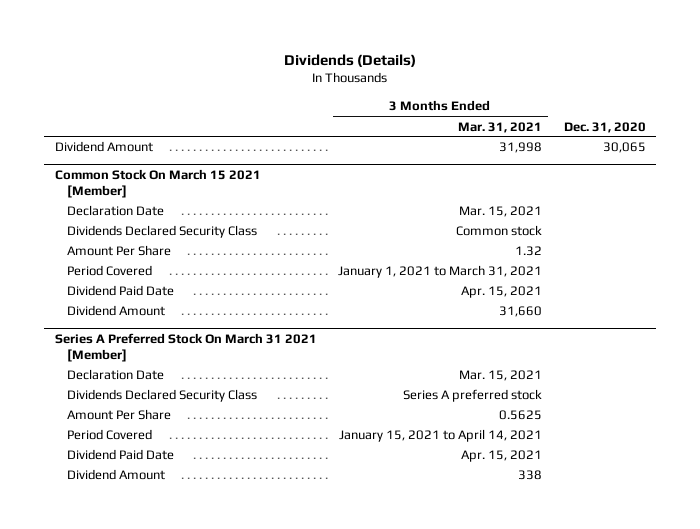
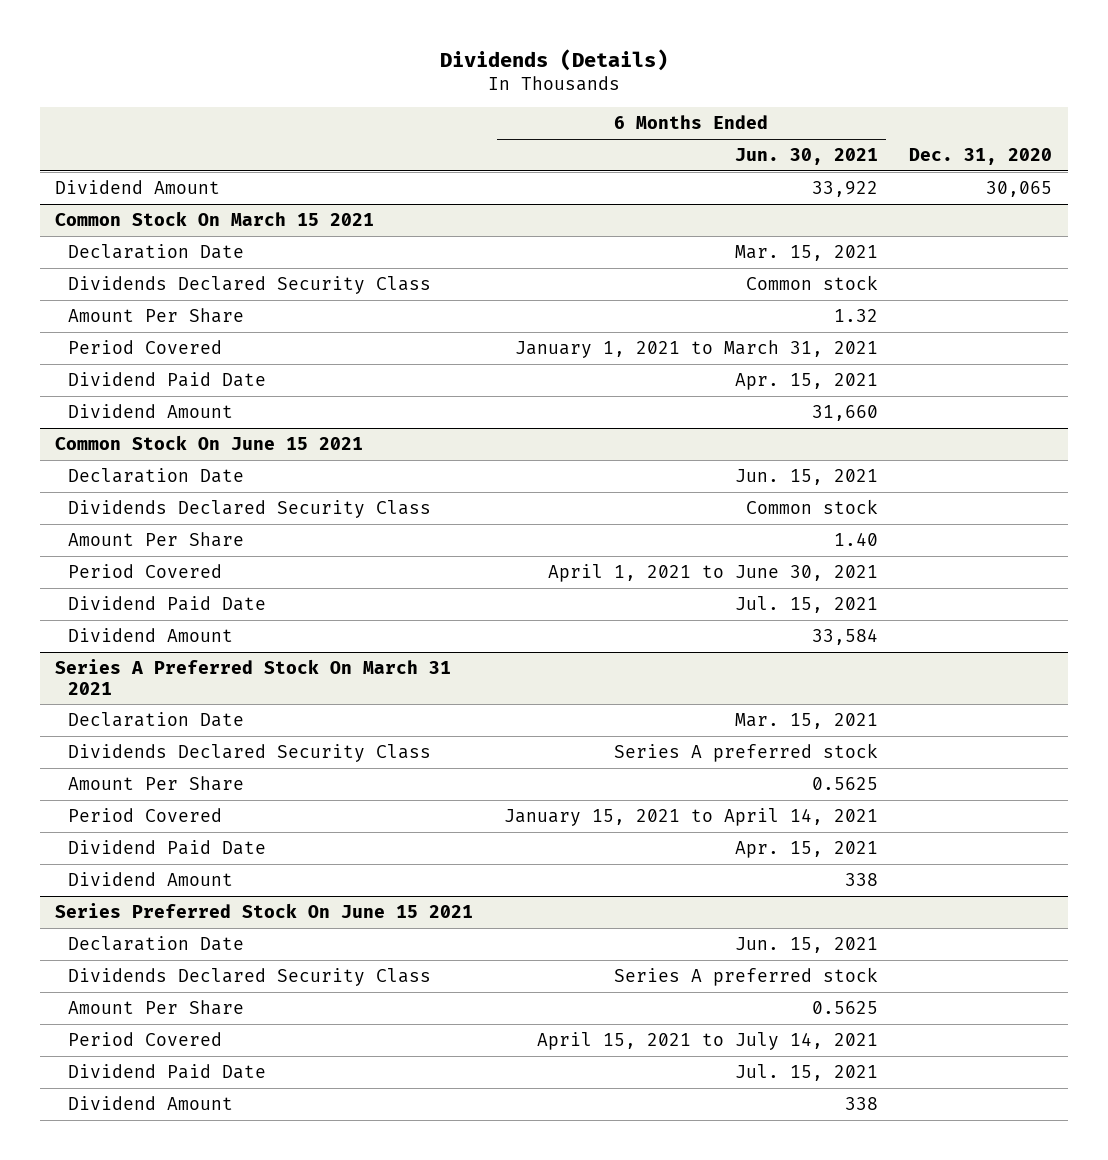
- | 3 Months Ended Mar. 31, 2021 | Dec. 31, 2020
+ | 6 Months Ended Jun. 30, 2021 | Dec. 31, 2020
- Common Stock On March 15 2021 [Member]
+ Common Stock On March 15 2021
- Series A Preferred Stock On March 31 2021 [Member]
+ Common Stock On June 15 2021
+ Declaration Date | Jun. 15, 2021 |
+ Dividends Declared Security Class | Common stock |
+ Amount Per Share | 1.40 |
+ Period Covered | April 1, 2021 to June 30, 2021 |
+ Dividend Paid Date | Jul. 15, 2021 |
+ Dividend Amount | 33,584 |
+ Series A Preferred Stock On March 31 2021
+ Series Preferred Stock On June 15 2021
+ Declaration Date | Jun. 15, 2021 |
+ Dividends Declared Security Class | Series A preferred stock |
+ Amount Per Share | 0.5625 |
+ Period Covered | April 15, 2021 to July 14, 2021 |
+ Dividend Paid Date | Jul. 15, 2021 |
+ Dividend Amount | 338 |

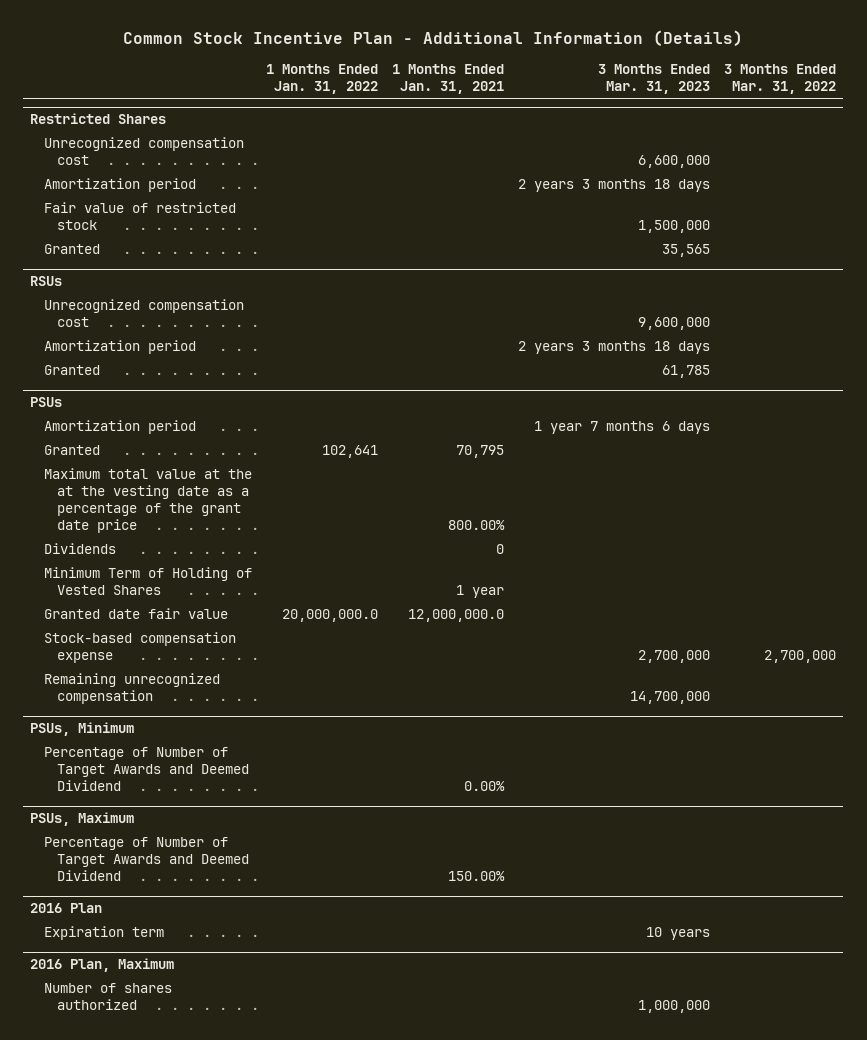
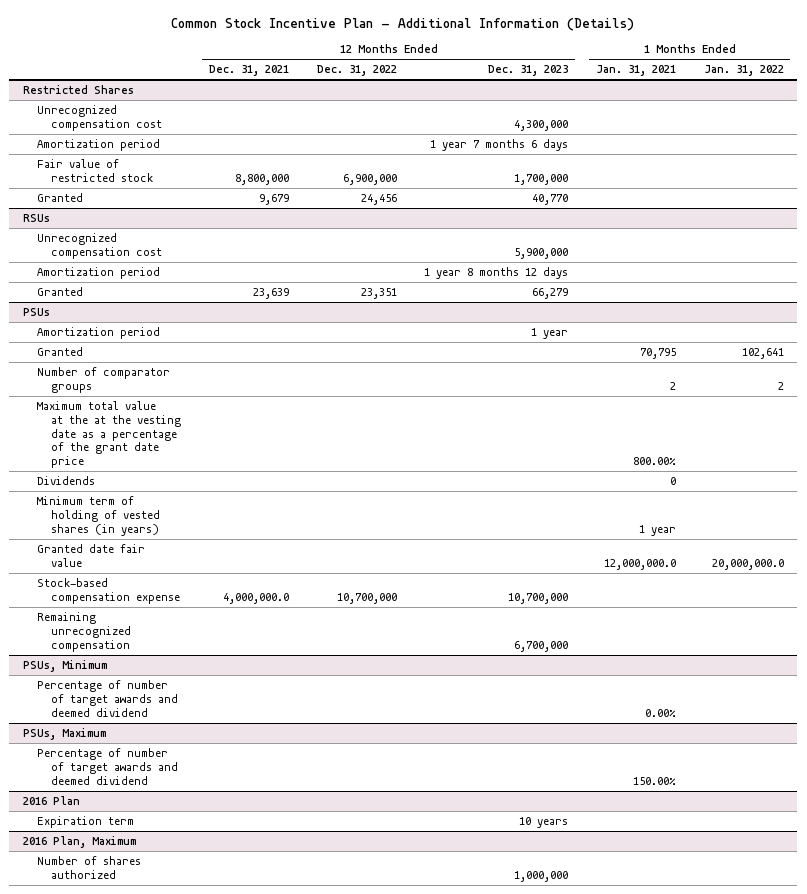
- | 1 Months Ended Jan. 31, 2022 | 1 Months Ended Jan. 31, 2021 | 3 Months Ended Mar. 31, 2023 | 3 Months Ended Mar. 31, 2022
+ | 12 Months Ended Dec. 31, 2021 | 12 Months Ended Dec. 31, 2022 | 12 Months Ended Dec. 31, 2023 | 1 Months Ended Jan. 31, 2021 | 1 Months Ended Jan. 31, 2022
@ PSUs
+ Number of comparator groups | | | | 2 | 2
- Minimum Term of Holding of Vested Shares | | 1 year | |
+ Minimum term of holding of vested shares (in years) | | | | 1 year |
@ PSUs, Minimum
- Percentage of Number of Target Awards and Deemed Dividend | | 0.00% | |
+ Percentage of number of target awards and deemed dividend | | | | 0.00% |
@ PSUs, Maximum
- Percentage of Number of Target Awards and Deemed Dividend | | 150.00% | |
+ Percentage of number of target awards and deemed dividend | | | | 150.00% |

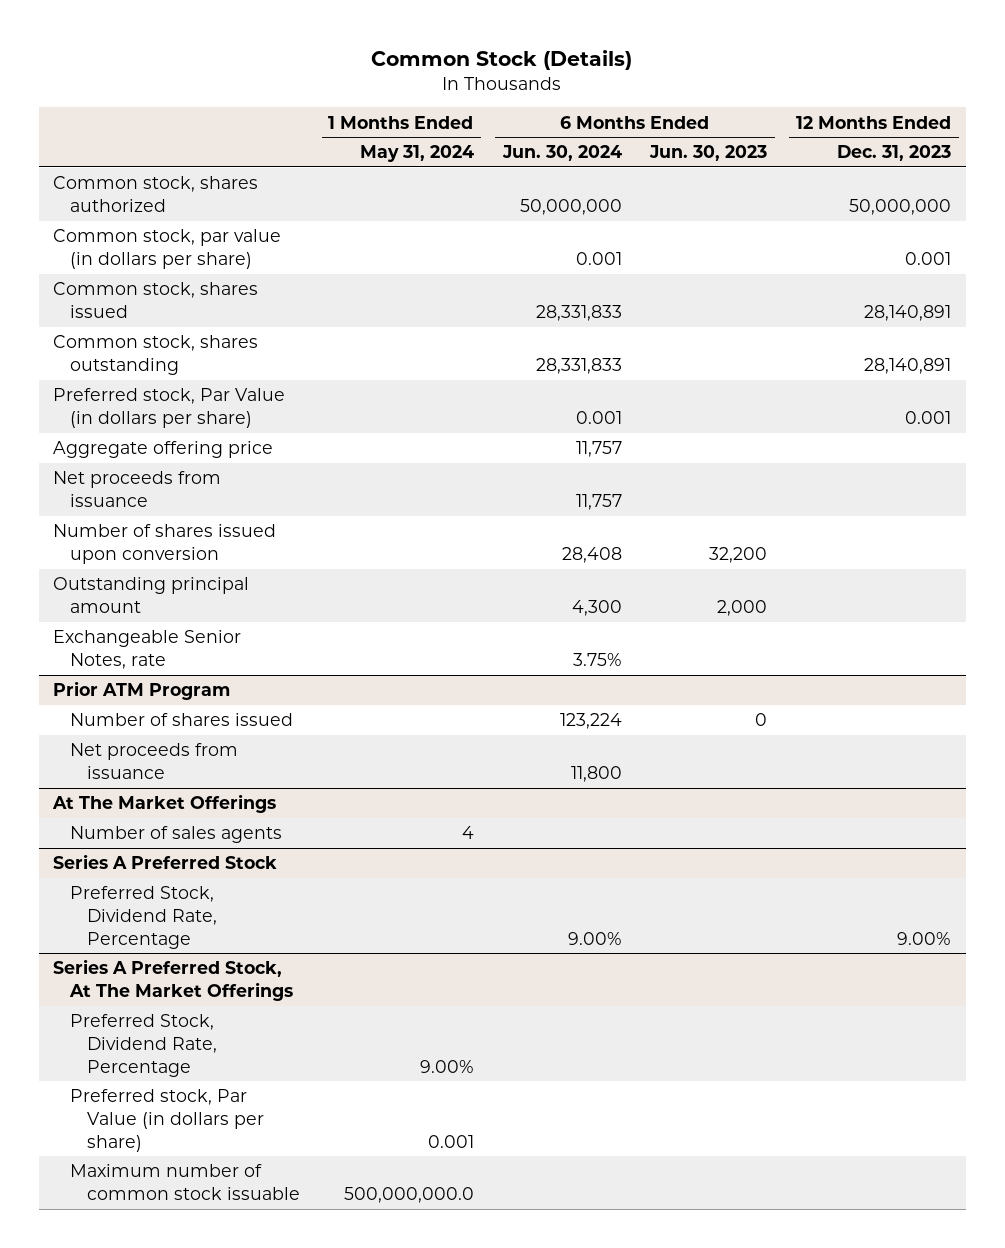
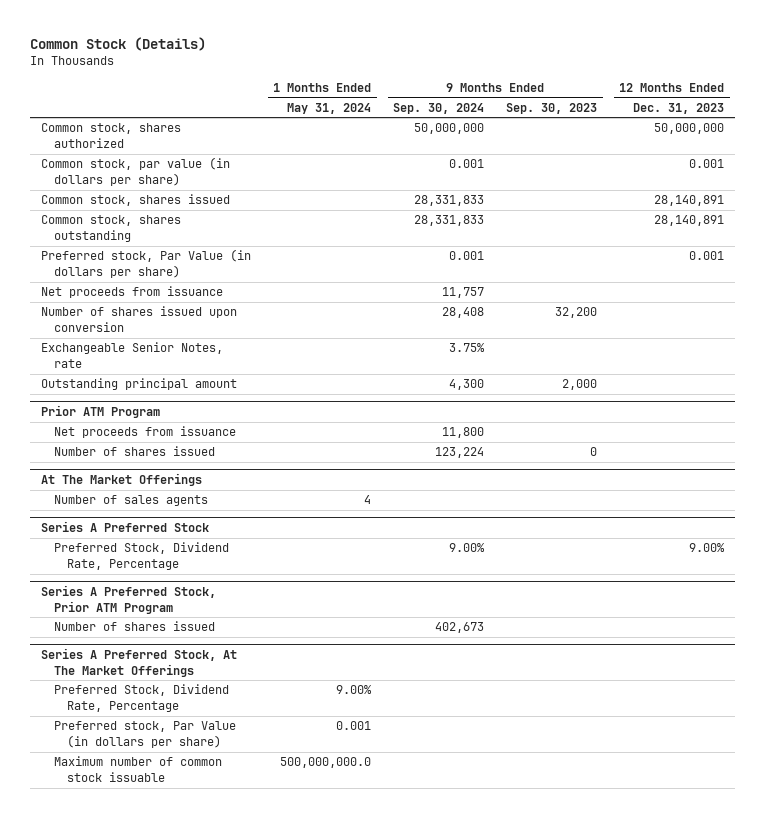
- | 1 Months Ended May 31, 2024 | 6 Months Ended Jun. 30, 2024 | 6 Months Ended Jun. 30, 2023 | 12 Months Ended Dec. 31, 2023
+ | 1 Months Ended May 31, 2024 | 9 Months Ended Sep. 30, 2024 | 9 Months Ended Sep. 30, 2023 | 12 Months Ended Dec. 31, 2023
- Aggregate offering price | | 11,757 | |
moved down: Outstanding principal amount | | 4,300 | 2,000 |
@ Prior ATM Program
moved down: Number of shares issued | | 123,224 | 0 |
+ Series A Preferred Stock, Prior ATM Program
+ Number of shares issued | | 402,673 | |

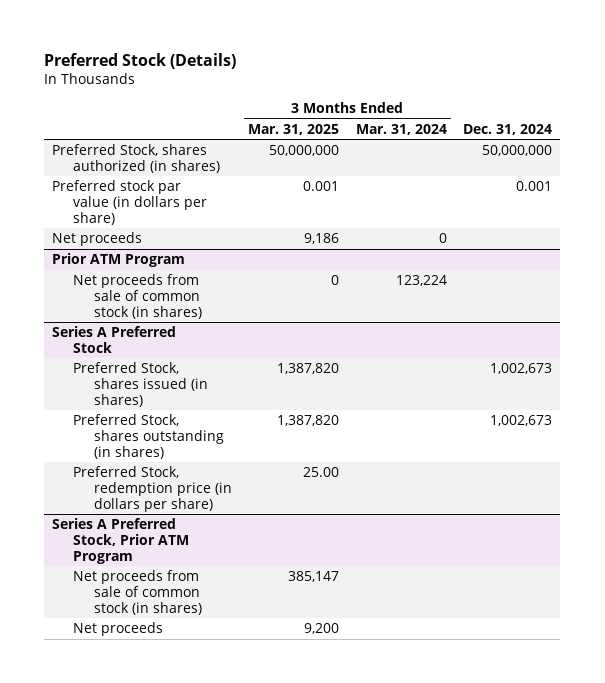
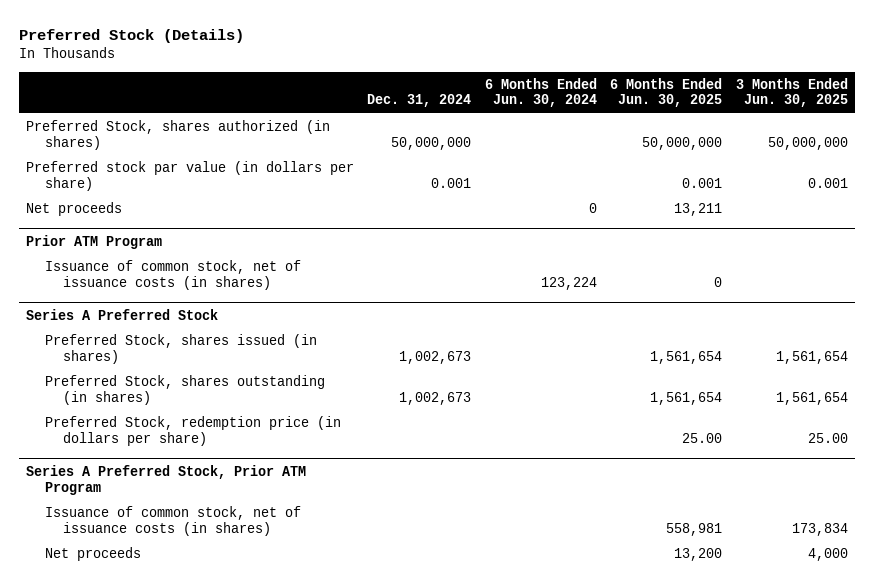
- | 3 Months Ended Mar. 31, 2025 | 3 Months Ended Mar. 31, 2024 | Dec. 31, 2024
+ | Dec. 31, 2024 | 6 Months Ended Jun. 30, 2024 | 6 Months Ended Jun. 30, 2025 | 3 Months Ended Jun. 30, 2025
@ Prior ATM Program
- Net proceeds from sale of common stock (in shares) | 0 | 123,224 |
+ Issuance of common stock, net of issuance costs (in shares) | | 123,224 | 0 |
@ Series A Preferred Stock, Prior ATM Program
- Net proceeds from sale of common stock (in shares) | 385,147 | |
+ Issuance of common stock, net of issuance costs (in shares) | | | 558,981 | 173,834

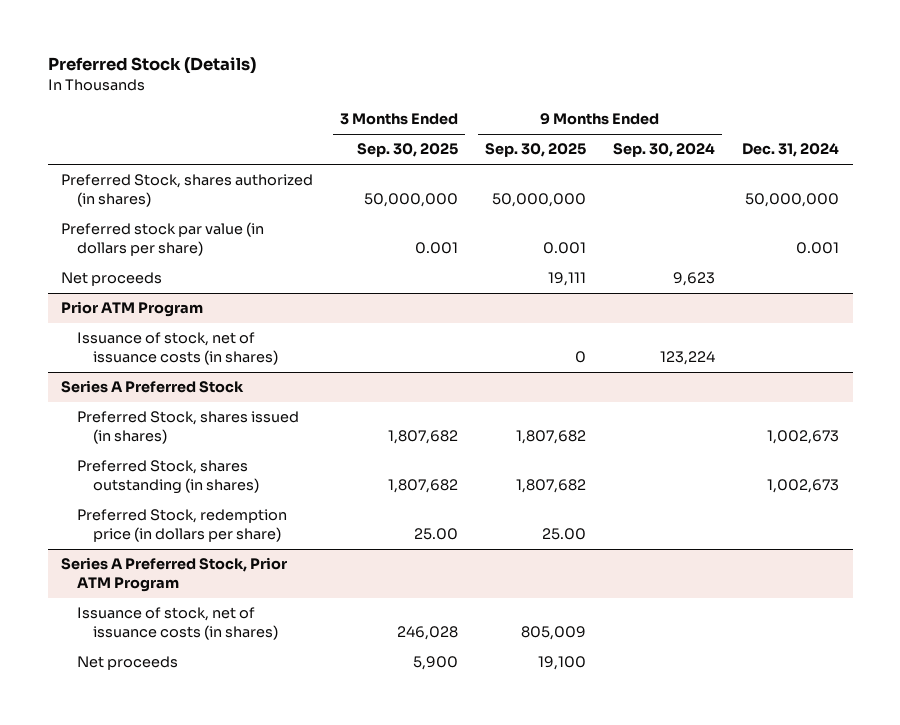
- | Dec. 31, 2024 | 6 Months Ended Jun. 30, 2024 | 6 Months Ended Jun. 30, 2025 | 3 Months Ended Jun. 30, 2025
+ | 3 Months Ended Sep. 30, 2025 | 9 Months Ended Sep. 30, 2025 | 9 Months Ended Sep. 30, 2024 | Dec. 31, 2024
@ Prior ATM Program
- Issuance of common stock, net of issuance costs (in shares) | | 123,224 | 0 |
+ Issuance of stock, net of issuance costs (in shares) | | 0 | 123,224 |
@ Series A Preferred Stock, Prior ATM Program
- Issuance of common stock, net of issuance costs (in shares) | | | 558,981 | 173,834
+ Issuance of stock, net of issuance costs (in shares) | 246,028 | 805,009 | |

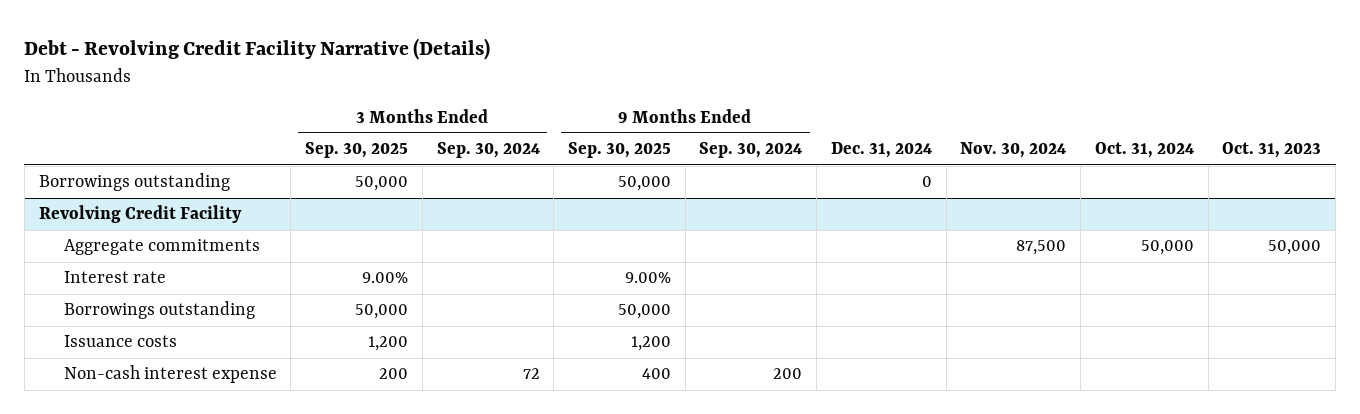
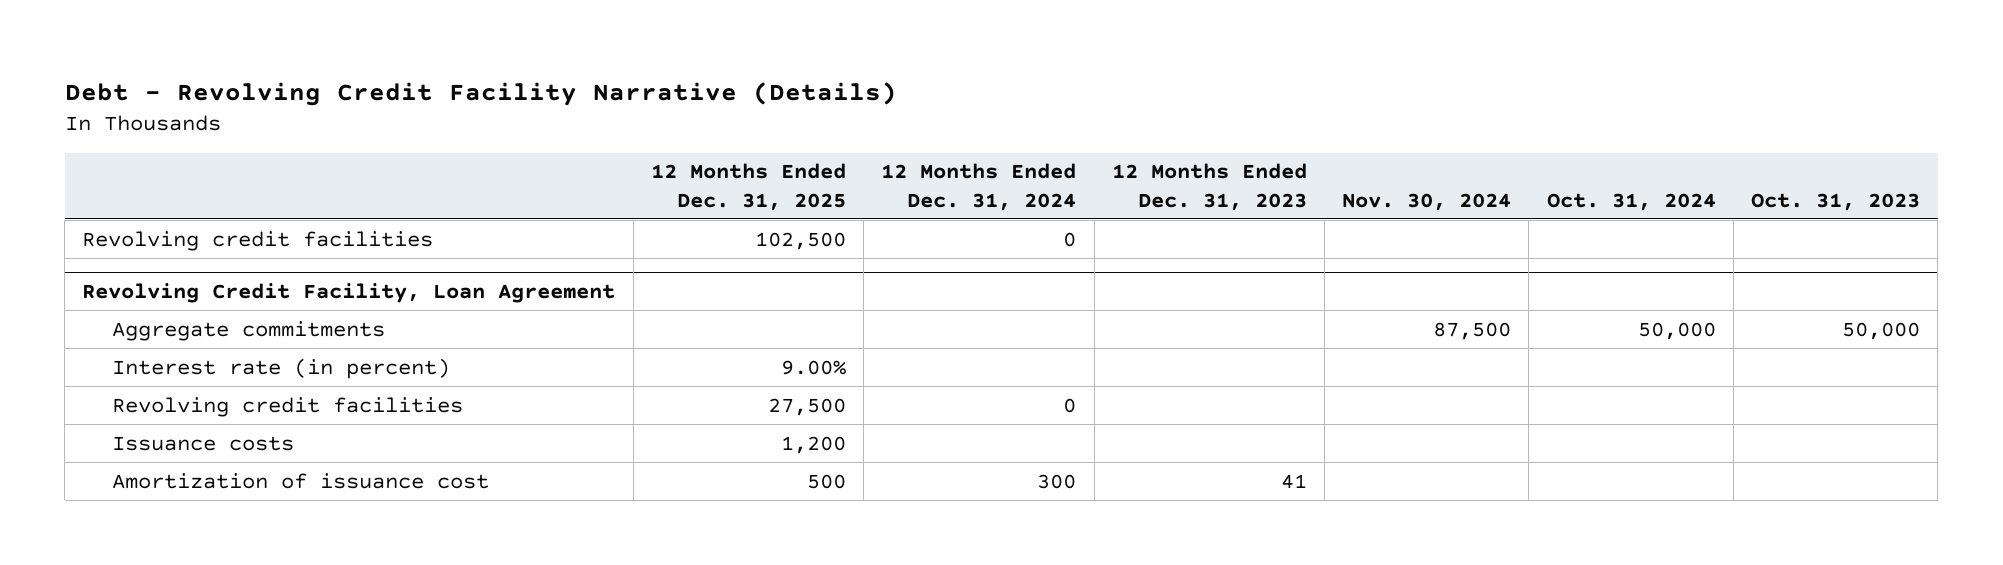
- | 3 Months Ended Sep. 30, 2025 | 3 Months Ended Sep. 30, 2024 | 9 Months Ended Sep. 30, 2025 | 9 Months Ended Sep. 30, 2024 | Dec. 31, 2024 | Nov. 30, 2024 | Oct. 31, 2024 | Oct. 31, 2023
+ | 12 Months Ended Dec. 31, 2025 | 12 Months Ended Dec. 31, 2024 | 12 Months Ended Dec. 31, 2023 | Nov. 30, 2024 | Oct. 31, 2024 | Oct. 31, 2023
- Borrowings outstanding | 50,000 | | 50,000 | | 0 | | |
- Revolving Credit Facility
+ Revolving credit facilities | 102,500 | 0 | | | |
+ Revolving Credit Facility, Loan Agreement
- Interest rate | 9.00% | | 9.00% | | | | |
- Borrowings outstanding | 50,000 | | 50,000 | | | | |
+ Interest rate (in percent) | 9.00% | | | | |
+ Revolving credit facilities | 27,500 | 0 | | | |
- Non-cash interest expense | 200 | 72 | 400 | 200 | | | |
+ Amortization of issuance cost | 500 | 300 | 41 | | |

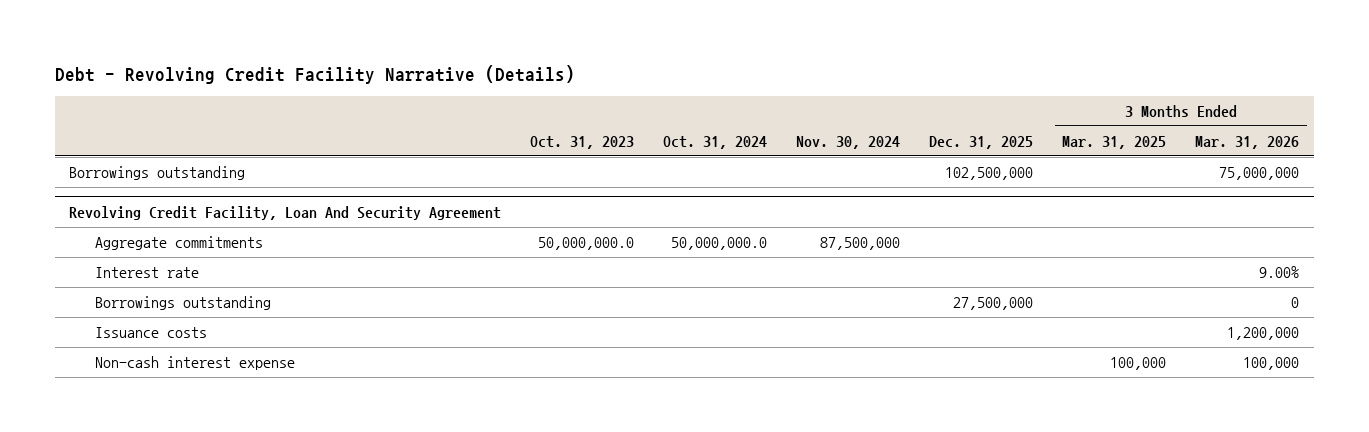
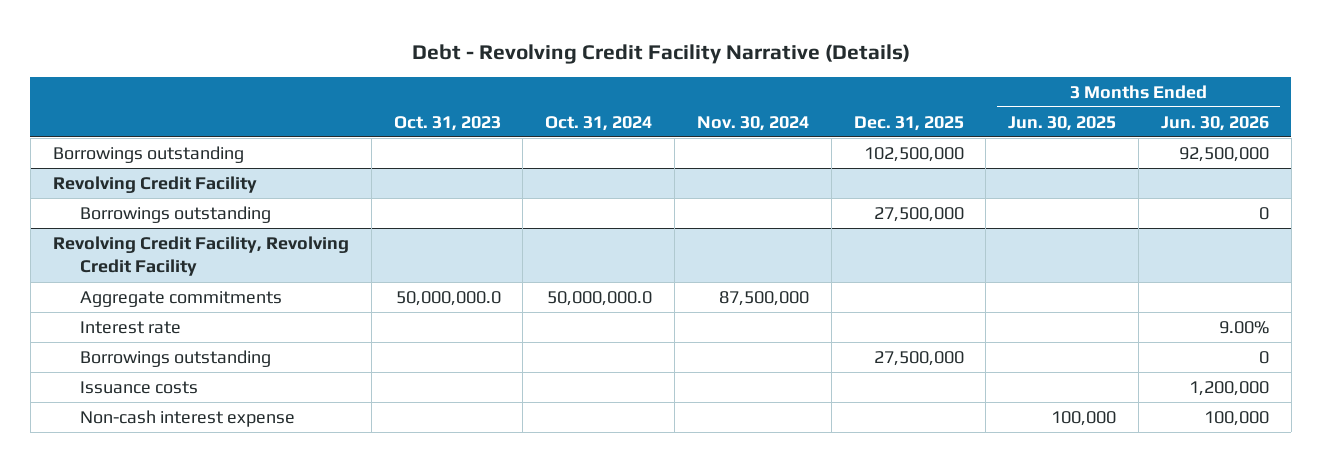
- | Oct. 31, 2023 | Oct. 31, 2024 | Nov. 30, 2024 | Dec. 31, 2025 | 3 Months Ended Mar. 31, 2025 | 3 Months Ended Mar. 31, 2026
+ | Oct. 31, 2023 | Oct. 31, 2024 | Nov. 30, 2024 | Dec. 31, 2025 | 3 Months Ended Jun. 30, 2025 | 3 Months Ended Jun. 30, 2026
- Revolving Credit Facility, Loan And Security Agreement
+ Revolving Credit Facility
+ Borrowings outstanding | | | | 27,500,000 | | 0
+ Revolving Credit Facility, Revolving Credit Facility

